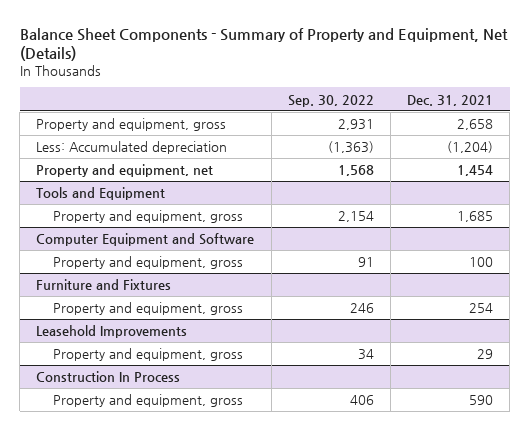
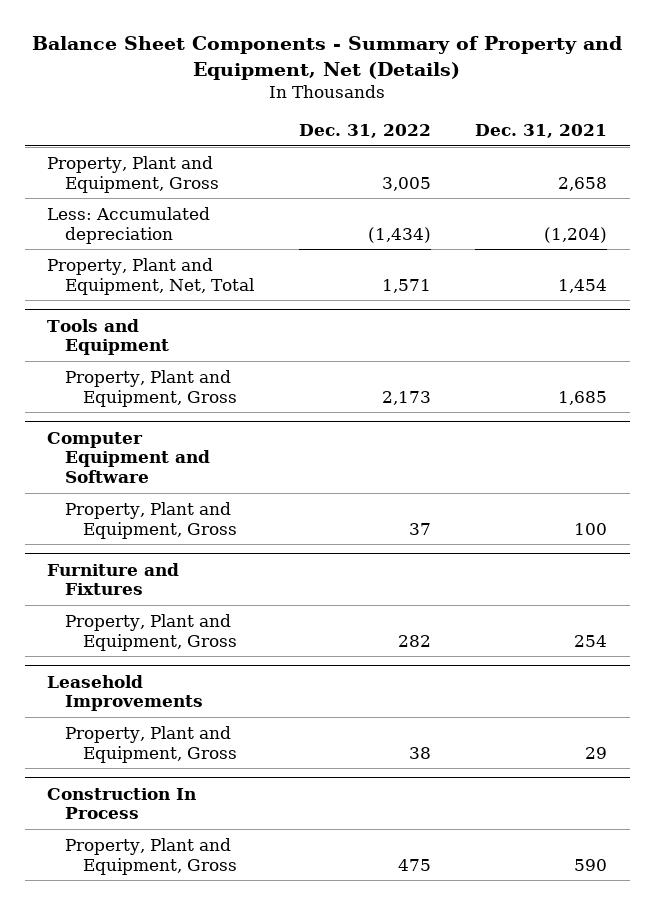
- | Sep. 30, 2022 | Dec. 31, 2021
+ | Dec. 31, 2022 | Dec. 31, 2021
- Property and equipment, gross | 2,931 | 2,658
+ Property, Plant and Equipment, Gross | 3,005 | 2,658
- Property and equipment, net | 1,568 | 1,454
+ Property, Plant and Equipment, Net, Total | 1,571 | 1,454
@ Tools and Equipment
- Property and equipment, gross | 2,154 | 1,685
+ Property, Plant and Equipment, Gross | 2,173 | 1,685
@ Computer Equipment and Software
- Property and equipment, gross | 91 | 100
+ Property, Plant and Equipment, Gross | 37 | 100
@ Furniture and Fixtures
- Property and equipment, gross | 246 | 254
+ Property, Plant and Equipment, Gross | 282 | 254
@ Leasehold Improvements
- Property and equipment, gross | 34 | 29
+ Property, Plant and Equipment, Gross | 38 | 29
@ Construction In Process
- Property and equipment, gross | 406 | 590
+ Property, Plant and Equipment, Gross | 475 | 590

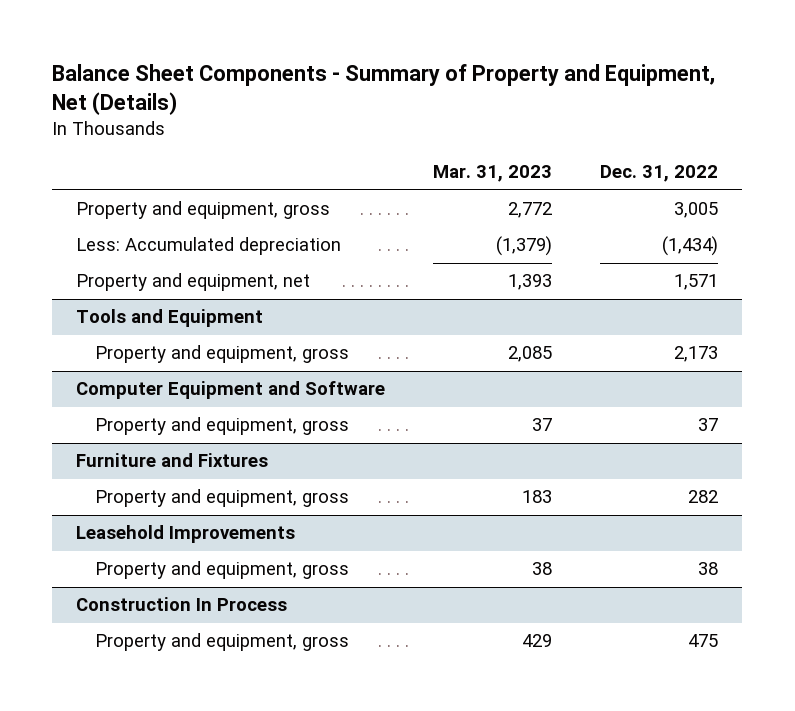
- | Dec. 31, 2022 | Dec. 31, 2021
+ | Mar. 31, 2023 | Dec. 31, 2022
- Property, Plant and Equipment, Gross | 3,005 | 2,658
+ Property and equipment, gross | 2,772 | 3,005
- Property, Plant and Equipment, Net, Total | 1,571 | 1,454
+ Property and equipment, net | 1,393 | 1,571
@ Tools and Equipment
- Property, Plant and Equipment, Gross | 2,173 | 1,685
+ Property and equipment, gross | 2,085 | 2,173
@ Computer Equipment and Software
- Property, Plant and Equipment, Gross | 37 | 100
+ Property and equipment, gross | 37 | 37
@ Furniture and Fixtures
- Property, Plant and Equipment, Gross | 282 | 254
+ Property and equipment, gross | 183 | 282
@ Leasehold Improvements
- Property, Plant and Equipment, Gross | 38 | 29
+ Property and equipment, gross | 38 | 38
@ Construction In Process
- Property, Plant and Equipment, Gross | 475 | 590
+ Property and equipment, gross | 429 | 475

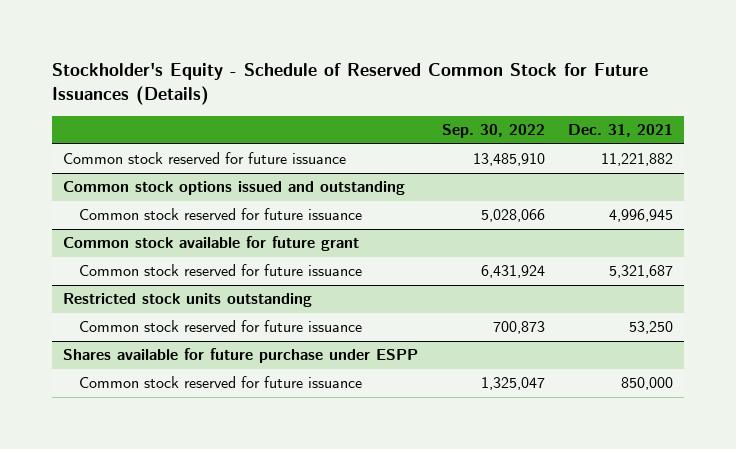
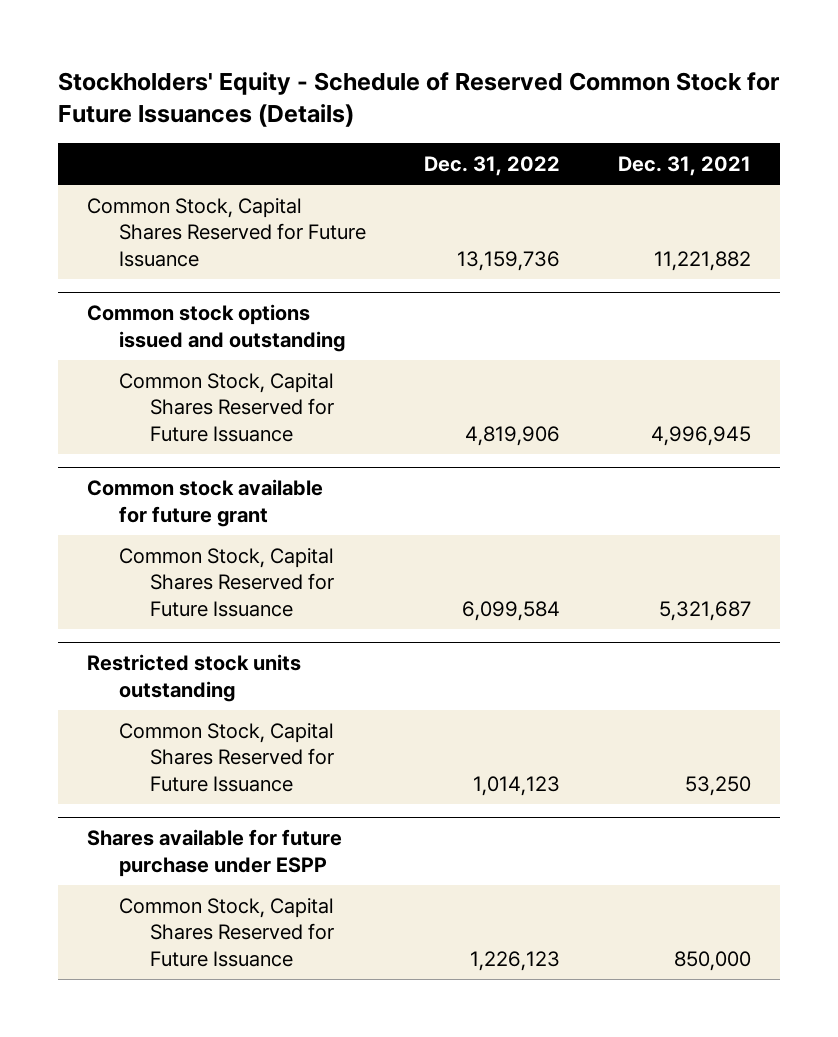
- Stockholder's Equity - Schedule of Reserved Common Stock for Future Issuances (Details)
+ Stockholders' Equity - Schedule of Reserved Common Stock for Future Issuances (Details)
- | Sep. 30, 2022 | Dec. 31, 2021
+ | Dec. 31, 2022 | Dec. 31, 2021
- Common stock reserved for future issuance | 13,485,910 | 11,221,882
+ Common Stock, Capital Shares Reserved for Future Issuance | 13,159,736 | 11,221,882
@ Common stock options issued and outstanding
- Common stock reserved for future issuance | 5,028,066 | 4,996,945
+ Common Stock, Capital Shares Reserved for Future Issuance | 4,819,906 | 4,996,945
@ Common stock available for future grant
- Common stock reserved for future issuance | 6,431,924 | 5,321,687
+ Common Stock, Capital Shares Reserved for Future Issuance | 6,099,584 | 5,321,687
@ Restricted stock units outstanding
- Common stock reserved for future issuance | 700,873 | 53,250
+ Common Stock, Capital Shares Reserved for Future Issuance | 1,014,123 | 53,250
@ Shares available for future purchase under ESPP
- Common stock reserved for future issuance | 1,325,047 | 850,000
+ Common Stock, Capital Shares Reserved for Future Issuance | 1,226,123 | 850,000

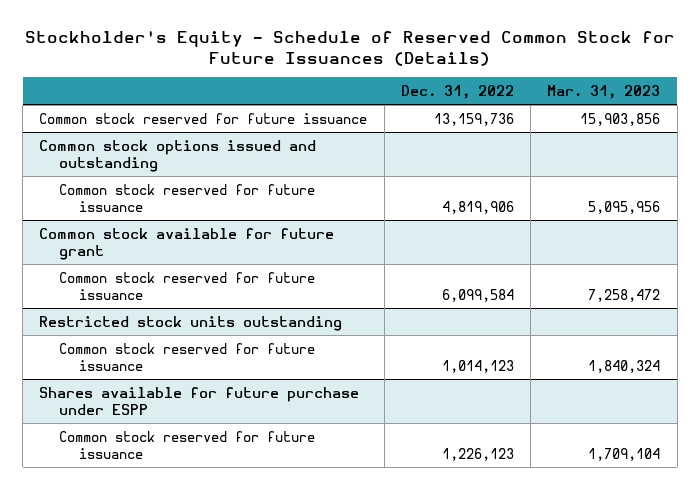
- Stockholders' Equity - Schedule of Reserved Common Stock for Future Issuances (Details)
+ Stockholder's Equity - Schedule of Reserved Common Stock for Future Issuances (Details)
- | Dec. 31, 2022 | Dec. 31, 2021
+ | Dec. 31, 2022 | Mar. 31, 2023
- Common Stock, Capital Shares Reserved for Future Issuance | 13,159,736 | 11,221,882
+ Common stock reserved for future issuance | 13,159,736 | 15,903,856
@ Common stock options issued and outstanding
- Common Stock, Capital Shares Reserved for Future Issuance | 4,819,906 | 4,996,945
+ Common stock reserved for future issuance | 4,819,906 | 5,095,956
@ Common stock available for future grant
- Common Stock, Capital Shares Reserved for Future Issuance | 6,099,584 | 5,321,687
+ Common stock reserved for future issuance | 6,099,584 | 7,258,472
@ Restricted stock units outstanding
- Common Stock, Capital Shares Reserved for Future Issuance | 1,014,123 | 53,250
+ Common stock reserved for future issuance | 1,014,123 | 1,840,324
@ Shares available for future purchase under ESPP
- Common Stock, Capital Shares Reserved for Future Issuance | 1,226,123 | 850,000
+ Common stock reserved for future issuance | 1,226,123 | 1,709,104

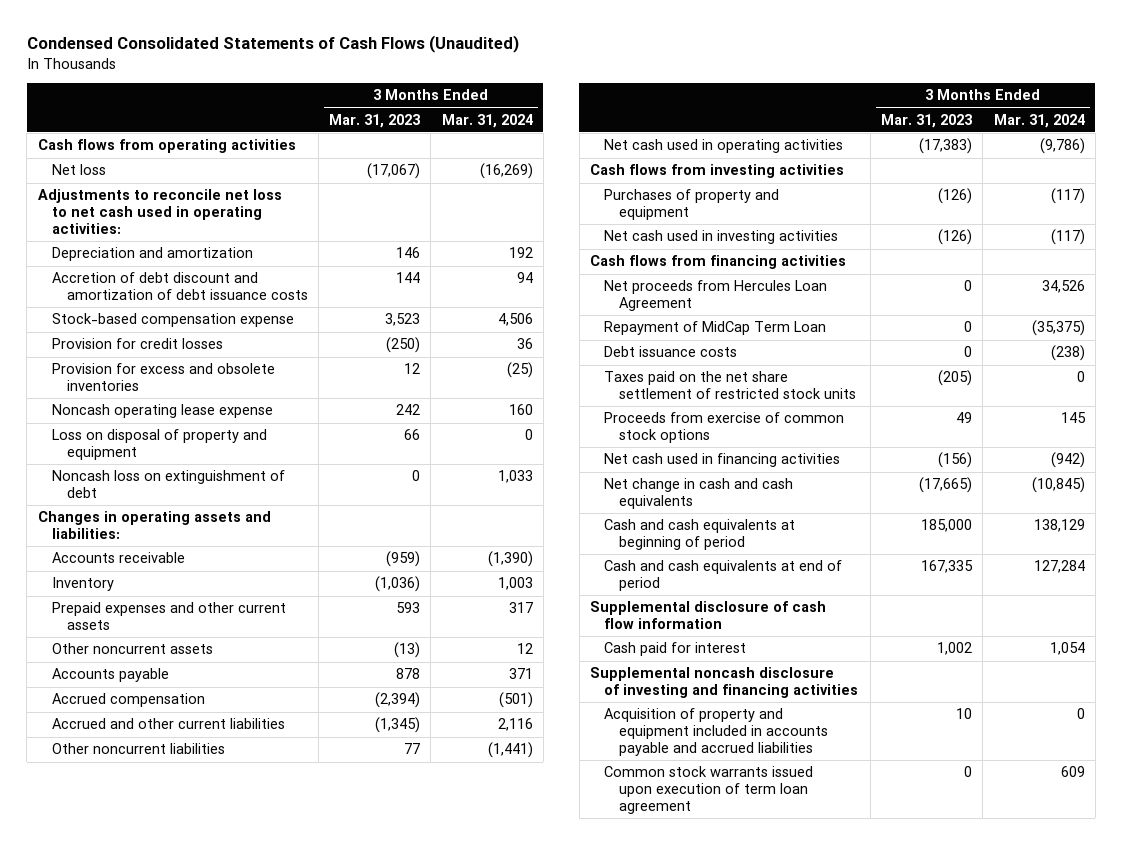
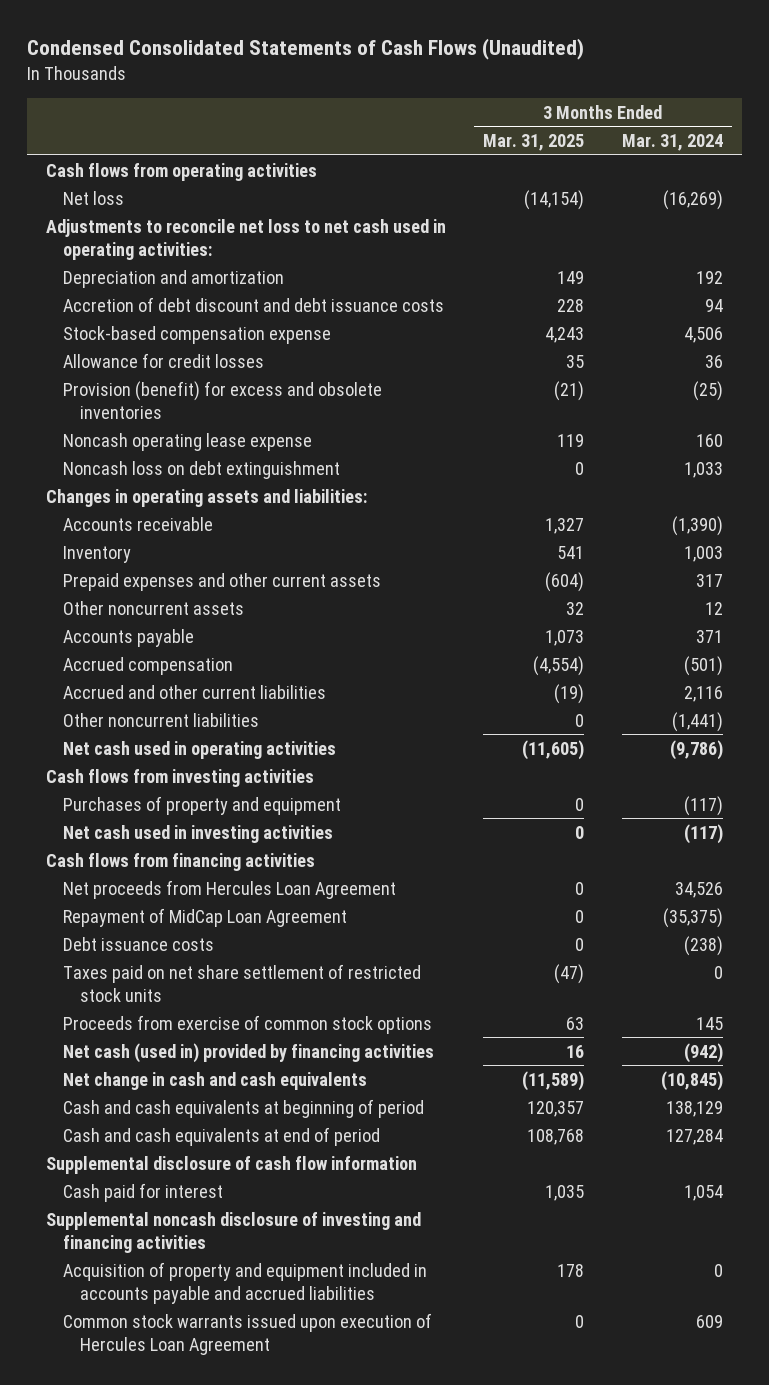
- | 3 Months Ended Mar. 31, 2023 | 3 Months Ended Mar. 31, 2024
+ | 3 Months Ended Mar. 31, 2025 | 3 Months Ended Mar. 31, 2024
- Accretion of debt discount and amortization of debt issuance costs | 144 | 94
+ Accretion of debt discount and debt issuance costs | 228 | 94
- Provision for credit losses | (250) | 36
- Provision for excess and obsolete inventories | 12 | (25)
+ Allowance for credit losses | 35 | 36
+ Provision (benefit) for excess and obsolete inventories | (21) | (25)
- Loss on disposal of property and equipment | 66 | 0
- Noncash loss on extinguishment of debt | 0 | 1,033
+ Noncash loss on debt extinguishment | 0 | 1,033
- Repayment of MidCap Term Loan | 0 | (35,375)
+ Repayment of MidCap Loan Agreement | 0 | (35,375)
- Taxes paid on the net share settlement of restricted stock units | (205) | 0
+ Taxes paid on net share settlement of restricted stock units | (47) | 0
- Net cash used in financing activities | (156) | (942)
+ Net cash (used in) provided by financing activities | 16 | (942)
- Common stock warrants issued upon execution of term loan agreement | 0 | 609
+ Common stock warrants issued upon execution of Hercules Loan Agreement | 0 | 609

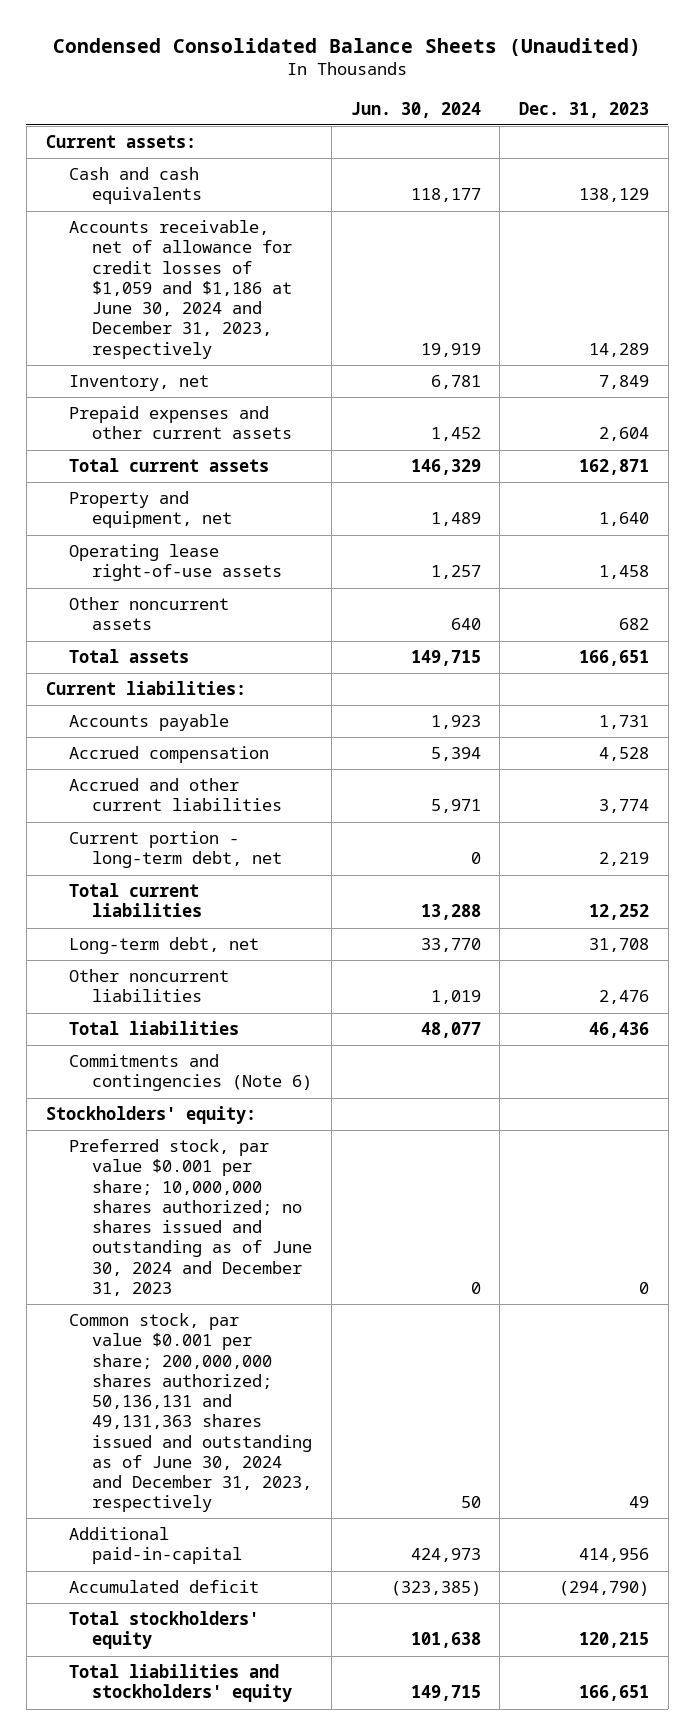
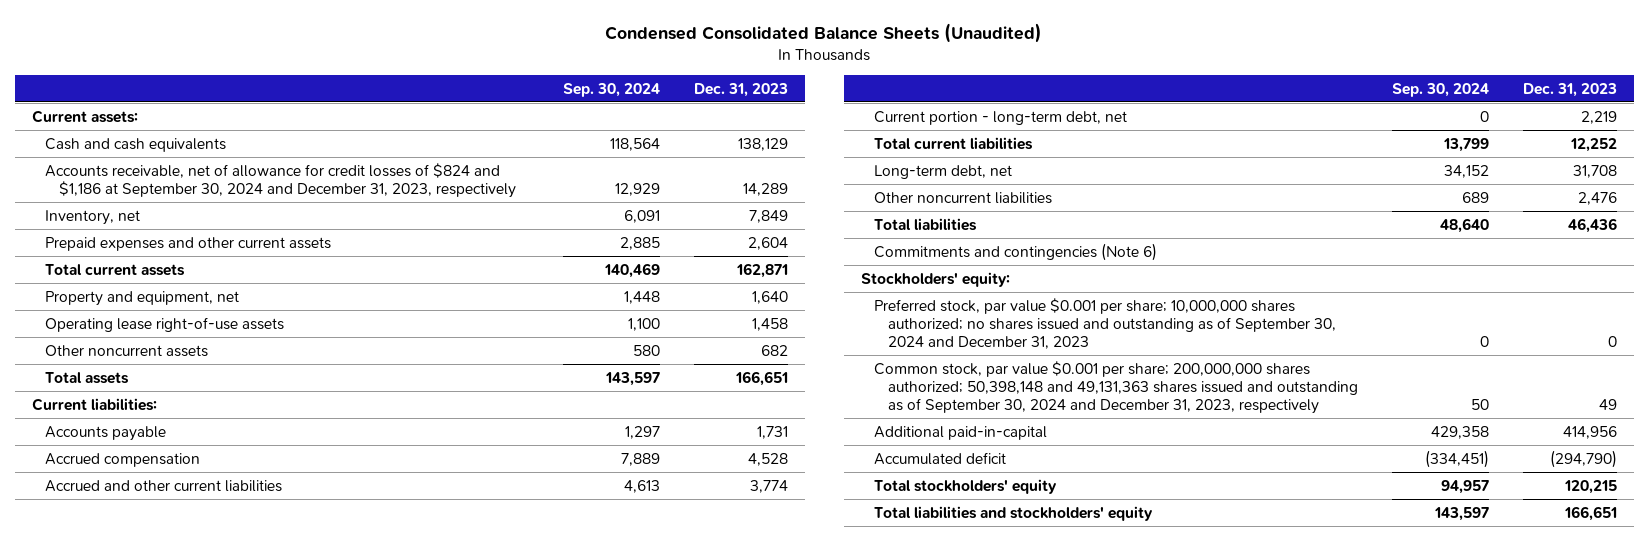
- | Jun. 30, 2024 | Dec. 31, 2023
+ | Sep. 30, 2024 | Dec. 31, 2023
- Accounts receivable, net of allowance for credit losses of $1,059 and $1,186 at June 30, 2024 and December 31, 2023, respectively | 19,919 | 14,289
+ Accounts receivable, net of allowance for credit losses of $824 and $1,186 at September 30, 2024 and December 31, 2023, respectively | 12,929 | 14,289
- Preferred stock, par value $0.001 per share; 10,000,000 shares authorized; no shares issued and outstanding as of June 30, 2024 and December 31, 2023 | 0 | 0
- Common stock, par value $0.001 per share; 200,000,000 shares authorized; 50,136,131 and 49,131,363 shares issued and outstanding as of June 30, 2024 and December 31, 2023, respectively | 50 | 49
+ Preferred stock, par value $0.001 per share; 10,000,000 shares authorized; no shares issued and outstanding as of September 30, 2024 and December 31, 2023 | 0 | 0
+ Common stock, par value $0.001 per share; 200,000,000 shares authorized; 50,398,148 and 49,131,363 shares issued and outstanding as of September 30, 2024 and December 31, 2023, respectively | 50 | 49

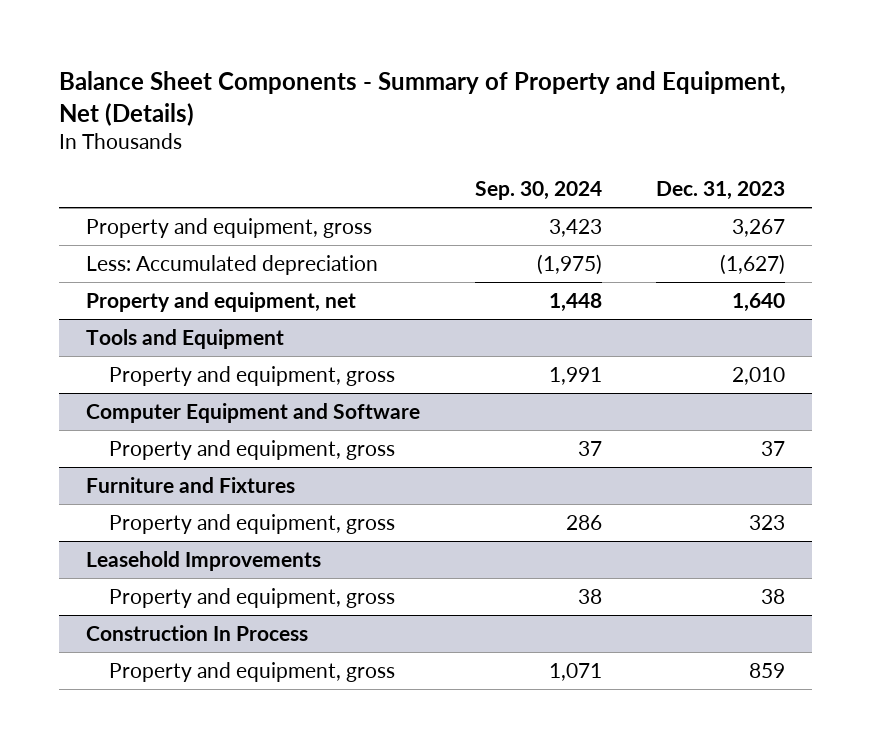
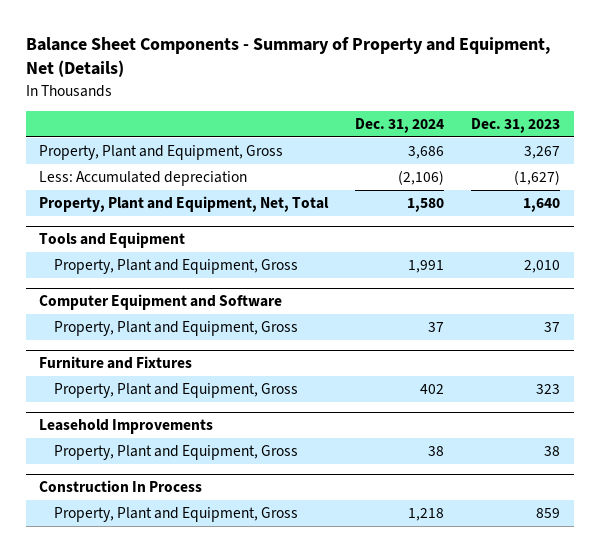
- | Sep. 30, 2024 | Dec. 31, 2023
+ | Dec. 31, 2024 | Dec. 31, 2023
- Property and equipment, gross | 3,423 | 3,267
+ Property, Plant and Equipment, Gross | 3,686 | 3,267
- Property and equipment, net | 1,448 | 1,640
+ Property, Plant and Equipment, Net, Total | 1,580 | 1,640
@ Tools and Equipment
- Property and equipment, gross | 1,991 | 2,010
+ Property, Plant and Equipment, Gross | 1,991 | 2,010
@ Computer Equipment and Software
- Property and equipment, gross | 37 | 37
+ Property, Plant and Equipment, Gross | 37 | 37
@ Furniture and Fixtures
- Property and equipment, gross | 286 | 323
+ Property, Plant and Equipment, Gross | 402 | 323
@ Leasehold Improvements
- Property and equipment, gross | 38 | 38
+ Property, Plant and Equipment, Gross | 38 | 38
@ Construction In Process
- Property and equipment, gross | 1,071 | 859
+ Property, Plant and Equipment, Gross | 1,218 | 859

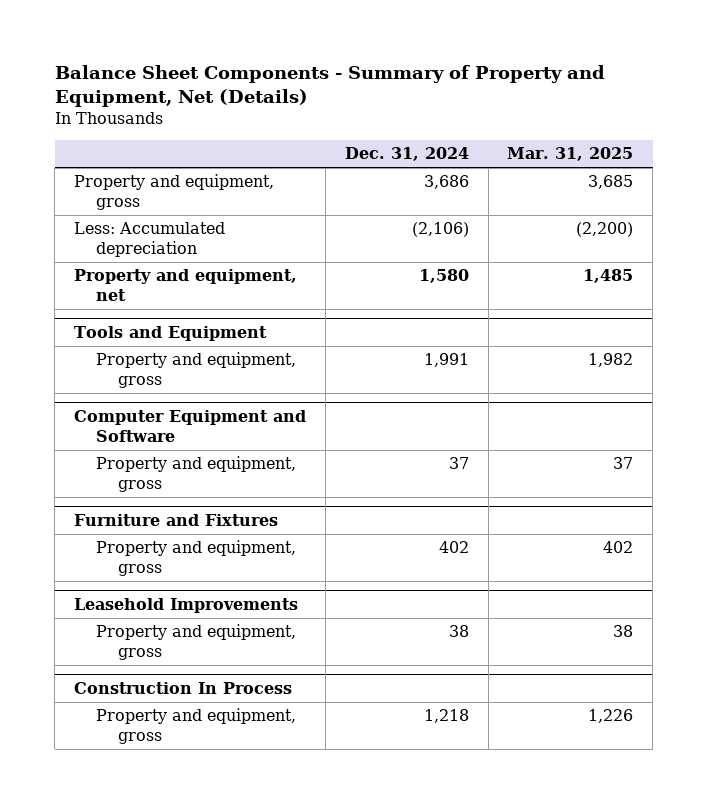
- | Dec. 31, 2024 | Dec. 31, 2023
+ | Dec. 31, 2024 | Mar. 31, 2025
- Property, Plant and Equipment, Gross | 3,686 | 3,267
+ Property and equipment, gross | 3,686 | 3,685
- Property, Plant and Equipment, Net, Total | 1,580 | 1,640
+ Property and equipment, net | 1,580 | 1,485
@ Tools and Equipment
- Property, Plant and Equipment, Gross | 1,991 | 2,010
+ Property and equipment, gross | 1,991 | 1,982
@ Computer Equipment and Software
- Property, Plant and Equipment, Gross | 37 | 37
+ Property and equipment, gross | 37 | 37
@ Furniture and Fixtures
- Property, Plant and Equipment, Gross | 402 | 323
+ Property and equipment, gross | 402 | 402
@ Leasehold Improvements
- Property, Plant and Equipment, Gross | 38 | 38
+ Property and equipment, gross | 38 | 38
@ Construction In Process
- Property, Plant and Equipment, Gross | 1,218 | 859
+ Property and equipment, gross | 1,218 | 1,226

